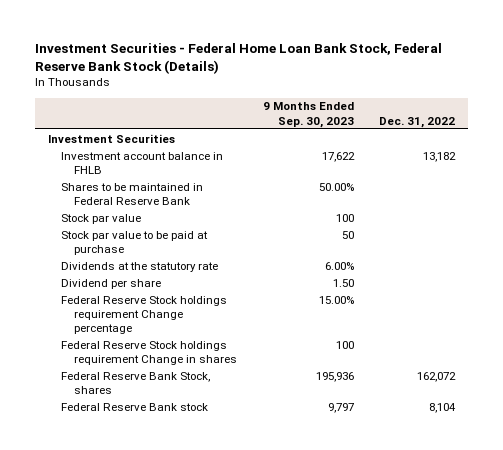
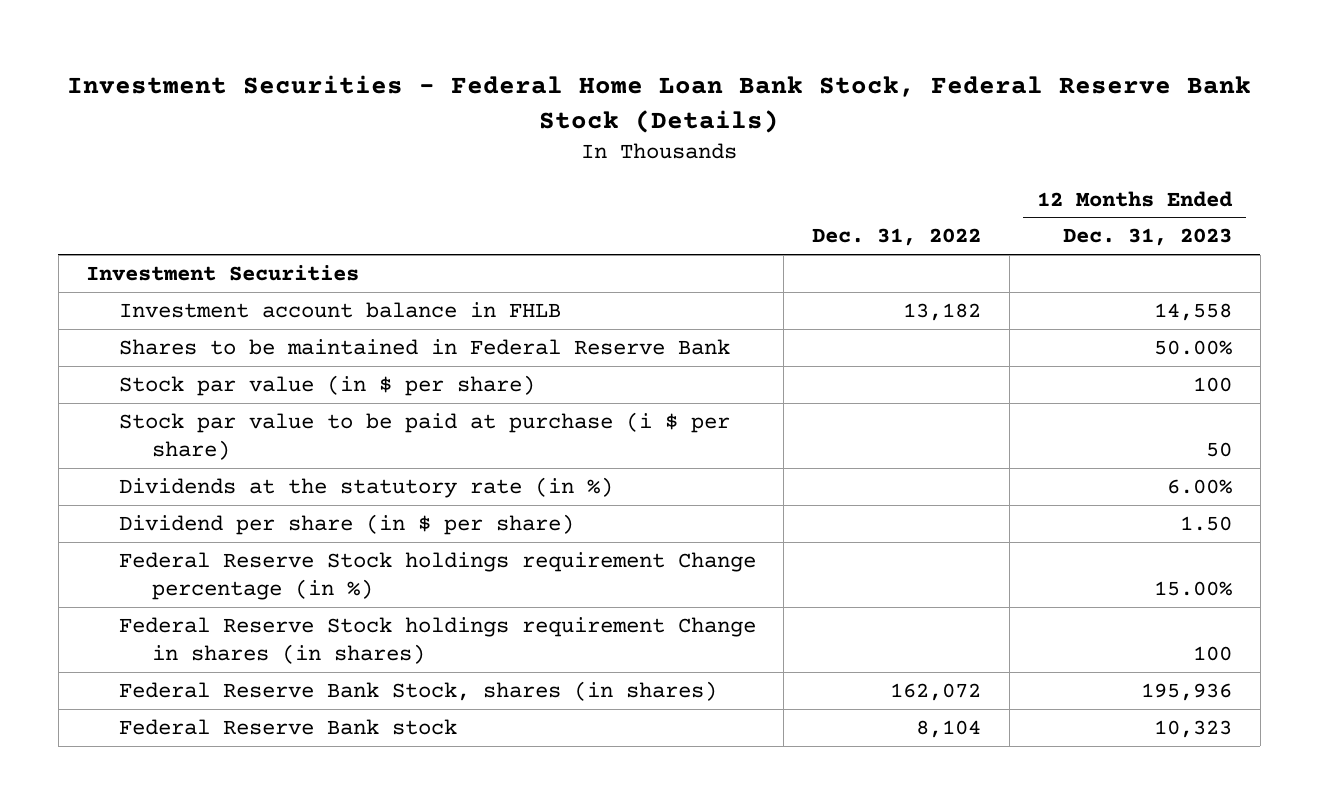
- | 9 Months Ended Sep. 30, 2023 | Dec. 31, 2022
+ | Dec. 31, 2022 | 12 Months Ended Dec. 31, 2023
- Stock par value | 100 |
- Stock par value to be paid at purchase | 50 |
- Dividends at the statutory rate | 6.00% |
- Dividend per share | 1.50 |
- Federal Reserve Stock holdings requirement Change percentage | 15.00% |
- Federal Reserve Stock holdings requirement Change in shares | 100 |
- Federal Reserve Bank Stock, shares | 195,936 | 162,072
+ Stock par value (in $ per share) | | 100
+ Stock par value to be paid at purchase (i $ per share) | | 50
+ Dividends at the statutory rate (in %) | | 6.00%
+ Dividend per share (in $ per share) | | 1.50
+ Federal Reserve Stock holdings requirement Change percentage (in %) | | 15.00%
+ Federal Reserve Stock holdings requirement Change in shares (in shares) | | 100
+ Federal Reserve Bank Stock, shares (in shares) | 162,072 | 195,936

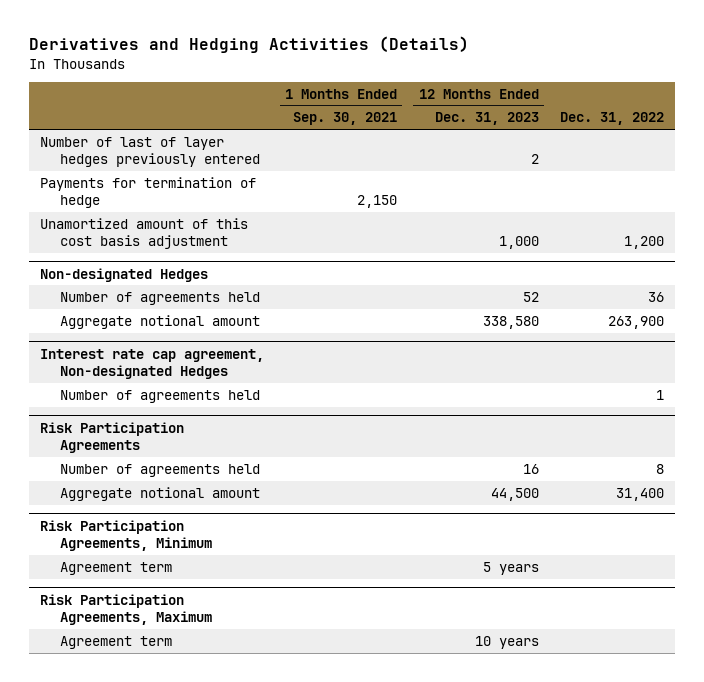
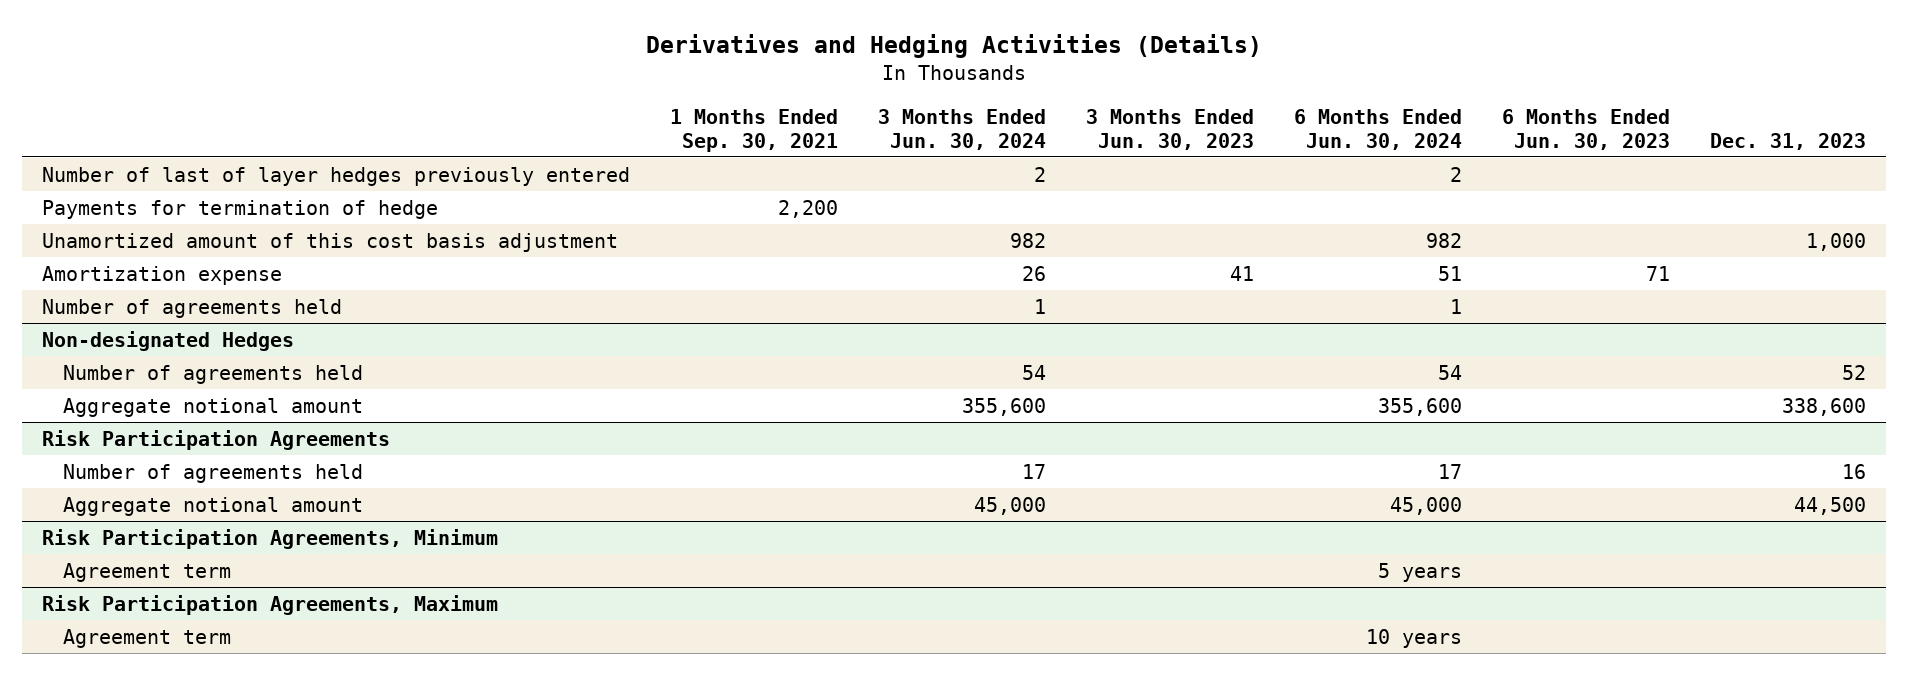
- | 1 Months Ended Sep. 30, 2021 | 12 Months Ended Dec. 31, 2023 | Dec. 31, 2022
+ | 1 Months Ended Sep. 30, 2021 | 3 Months Ended Jun. 30, 2024 | 3 Months Ended Jun. 30, 2023 | 6 Months Ended Jun. 30, 2024 | 6 Months Ended Jun. 30, 2023 | Dec. 31, 2023
- Payments for termination of hedge | 2,150 | |
+ Payments for termination of hedge | 2,200 | | | | |
+ Amortization expense | | 26 | 41 | 51 | 71 |
+ Number of agreements held | | 1 | | 1 | |
- Interest rate cap agreement, Non-designated Hedges
- Number of agreements held | | | 1

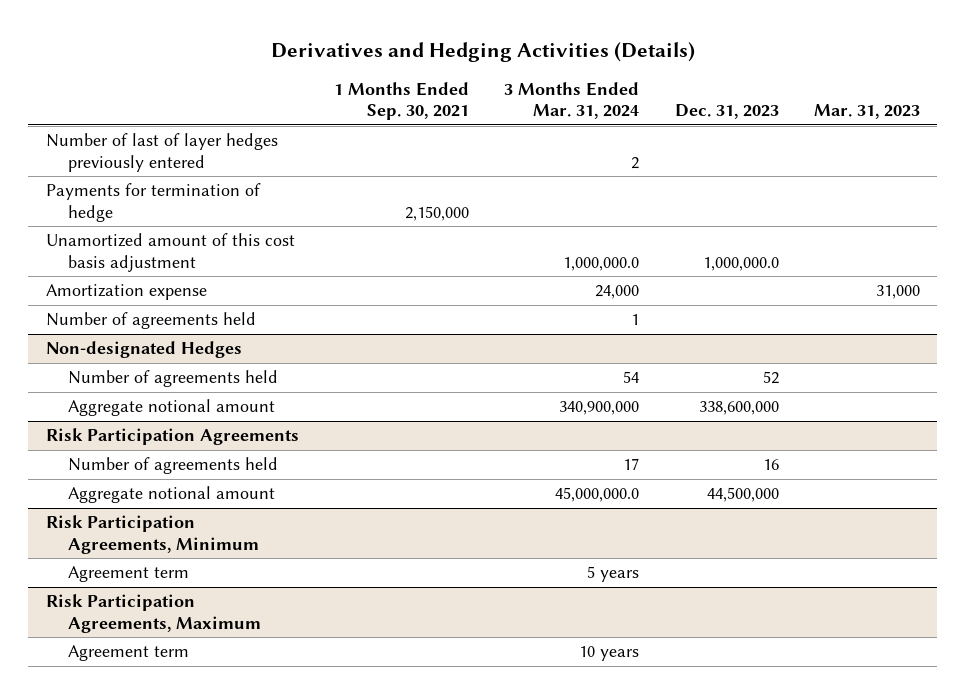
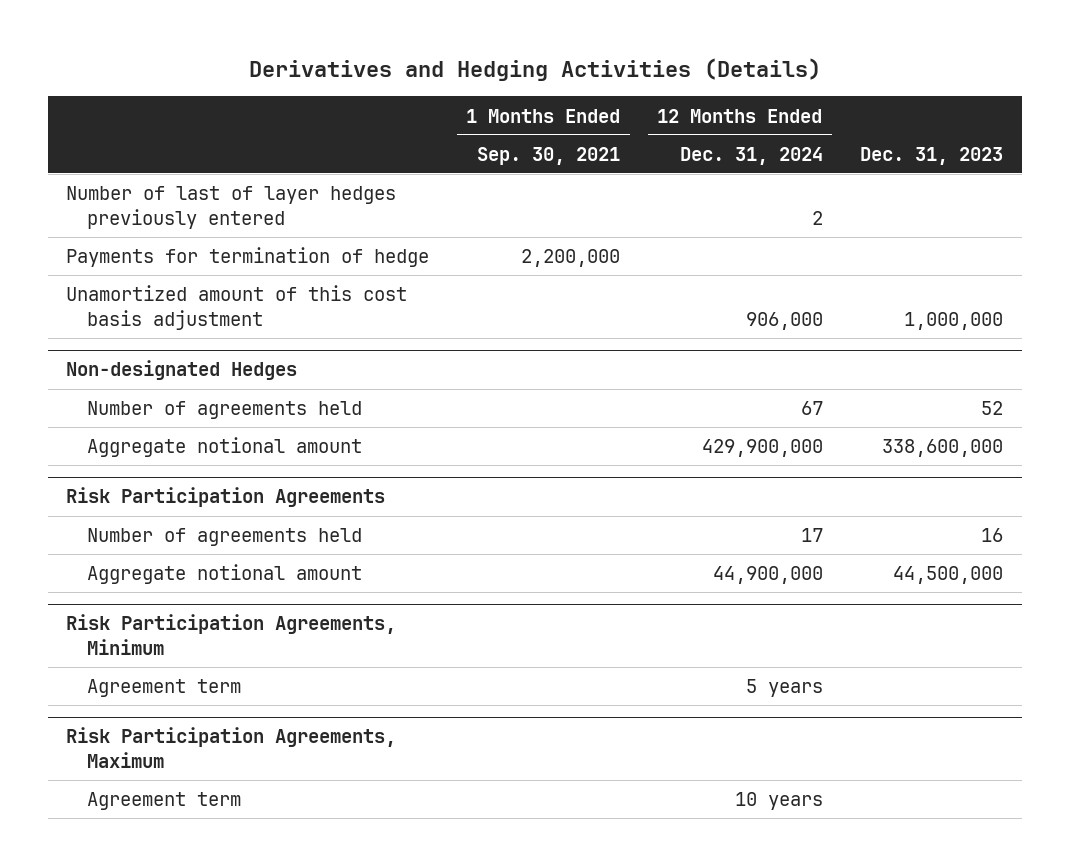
- | 1 Months Ended Sep. 30, 2021 | 3 Months Ended Mar. 31, 2024 | Dec. 31, 2023 | Mar. 31, 2023
+ | 1 Months Ended Sep. 30, 2021 | 12 Months Ended Dec. 31, 2024 | Dec. 31, 2023
- Payments for termination of hedge | 2,150,000 | | |
- Unamortized amount of this cost basis adjustment | | 1,000,000.0 | 1,000,000.0 |
- Amortization expense | | 24,000 | | 31,000
- Number of agreements held | | 1 | |
+ Payments for termination of hedge | 2,200,000 | |
+ Unamortized amount of this cost basis adjustment | | 906,000 | 1,000,000

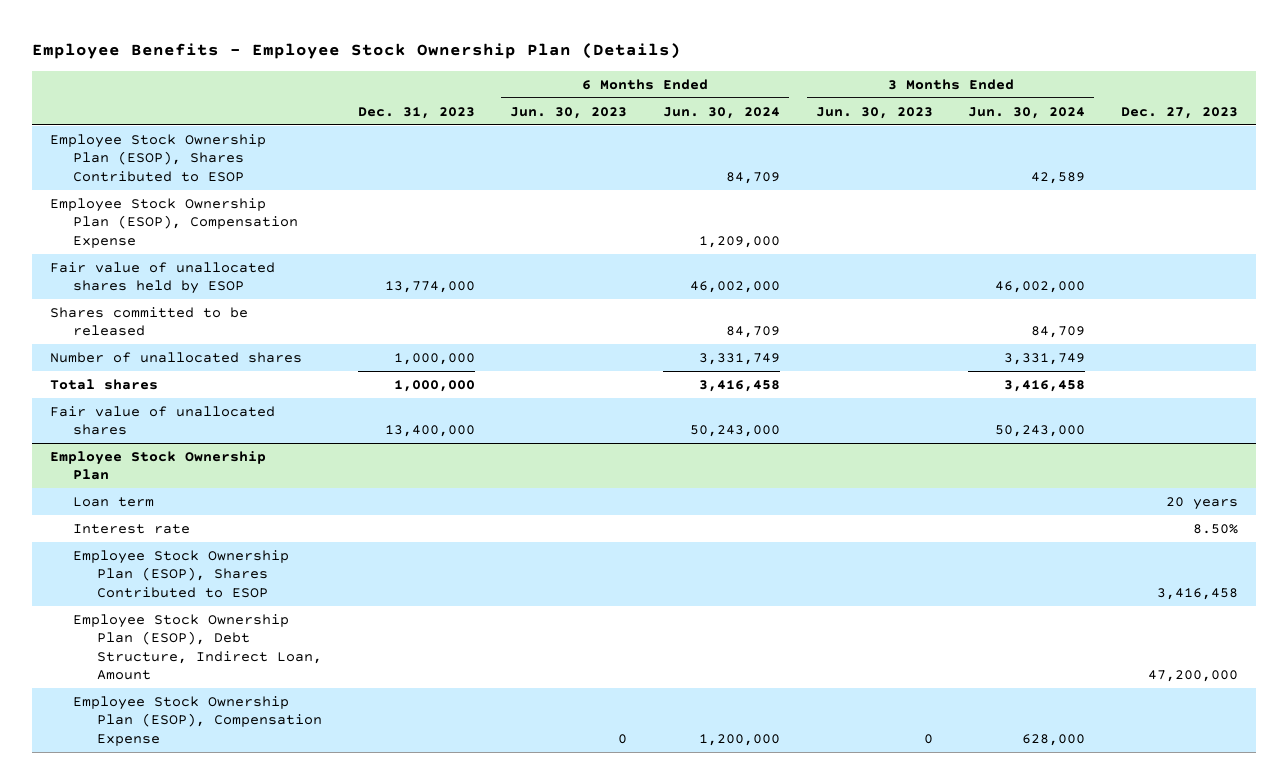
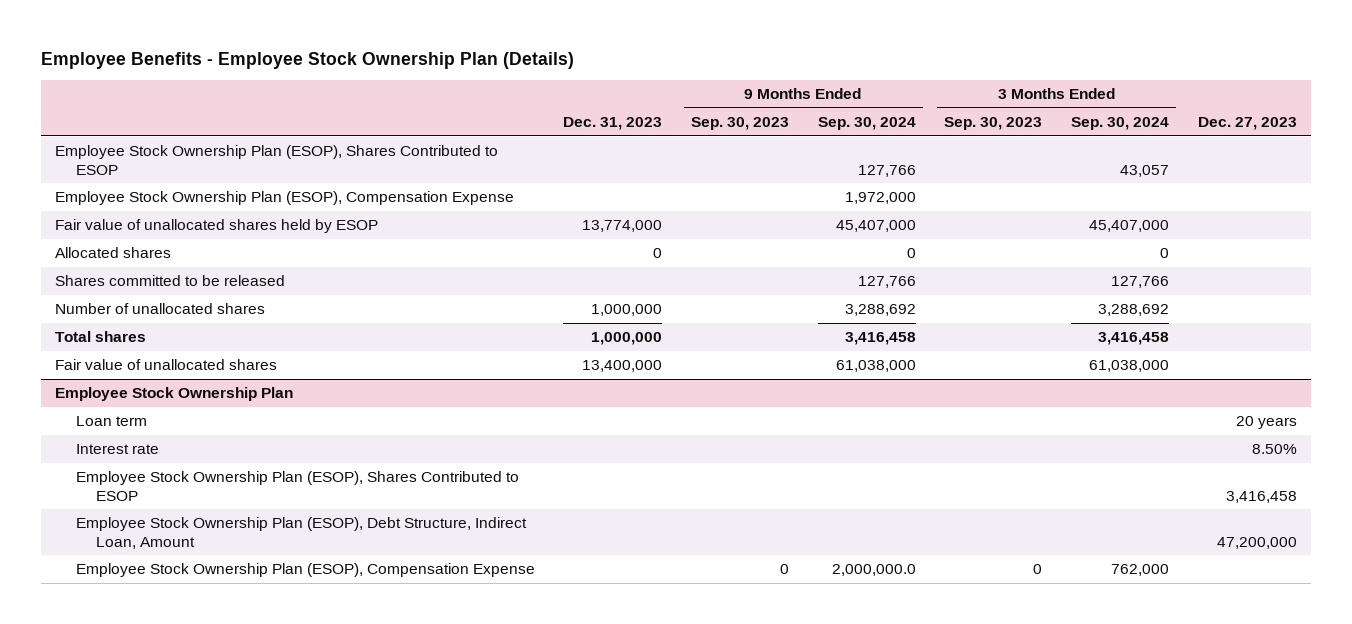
- | Dec. 31, 2023 | 6 Months Ended Jun. 30, 2023 | 6 Months Ended Jun. 30, 2024 | 3 Months Ended Jun. 30, 2023 | 3 Months Ended Jun. 30, 2024 | Dec. 27, 2023
+ | Dec. 31, 2023 | 9 Months Ended Sep. 30, 2023 | 9 Months Ended Sep. 30, 2024 | 3 Months Ended Sep. 30, 2023 | 3 Months Ended Sep. 30, 2024 | Dec. 27, 2023
+ Allocated shares | 0 | | 0 | | 0 |

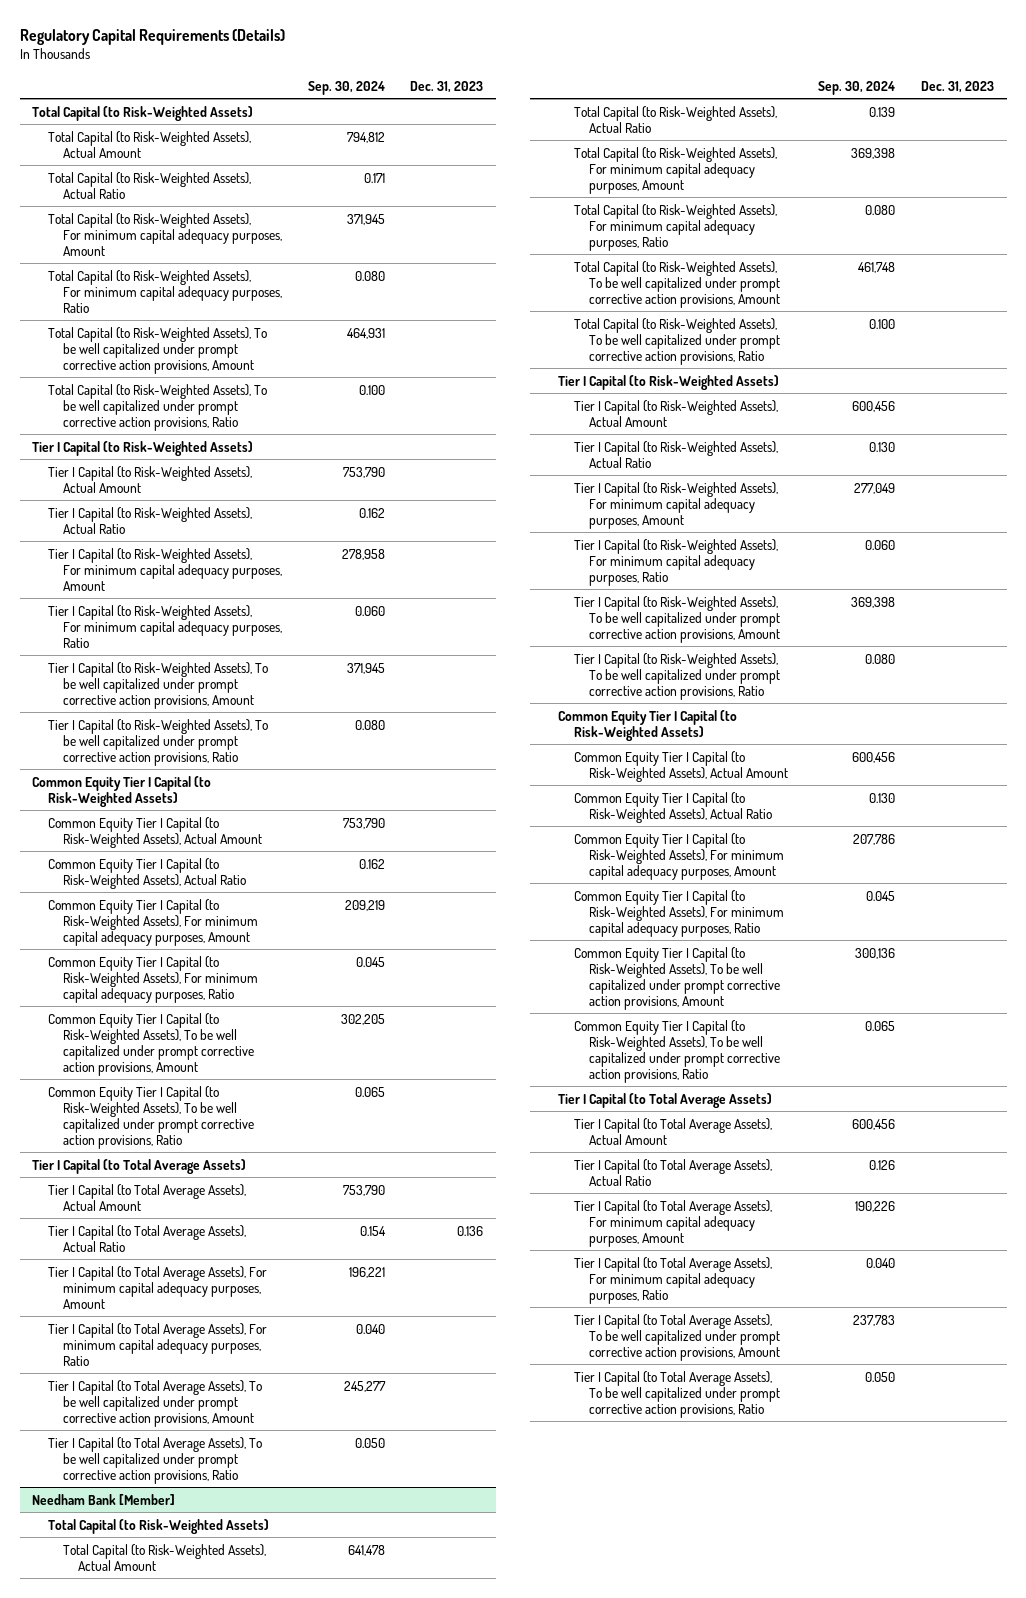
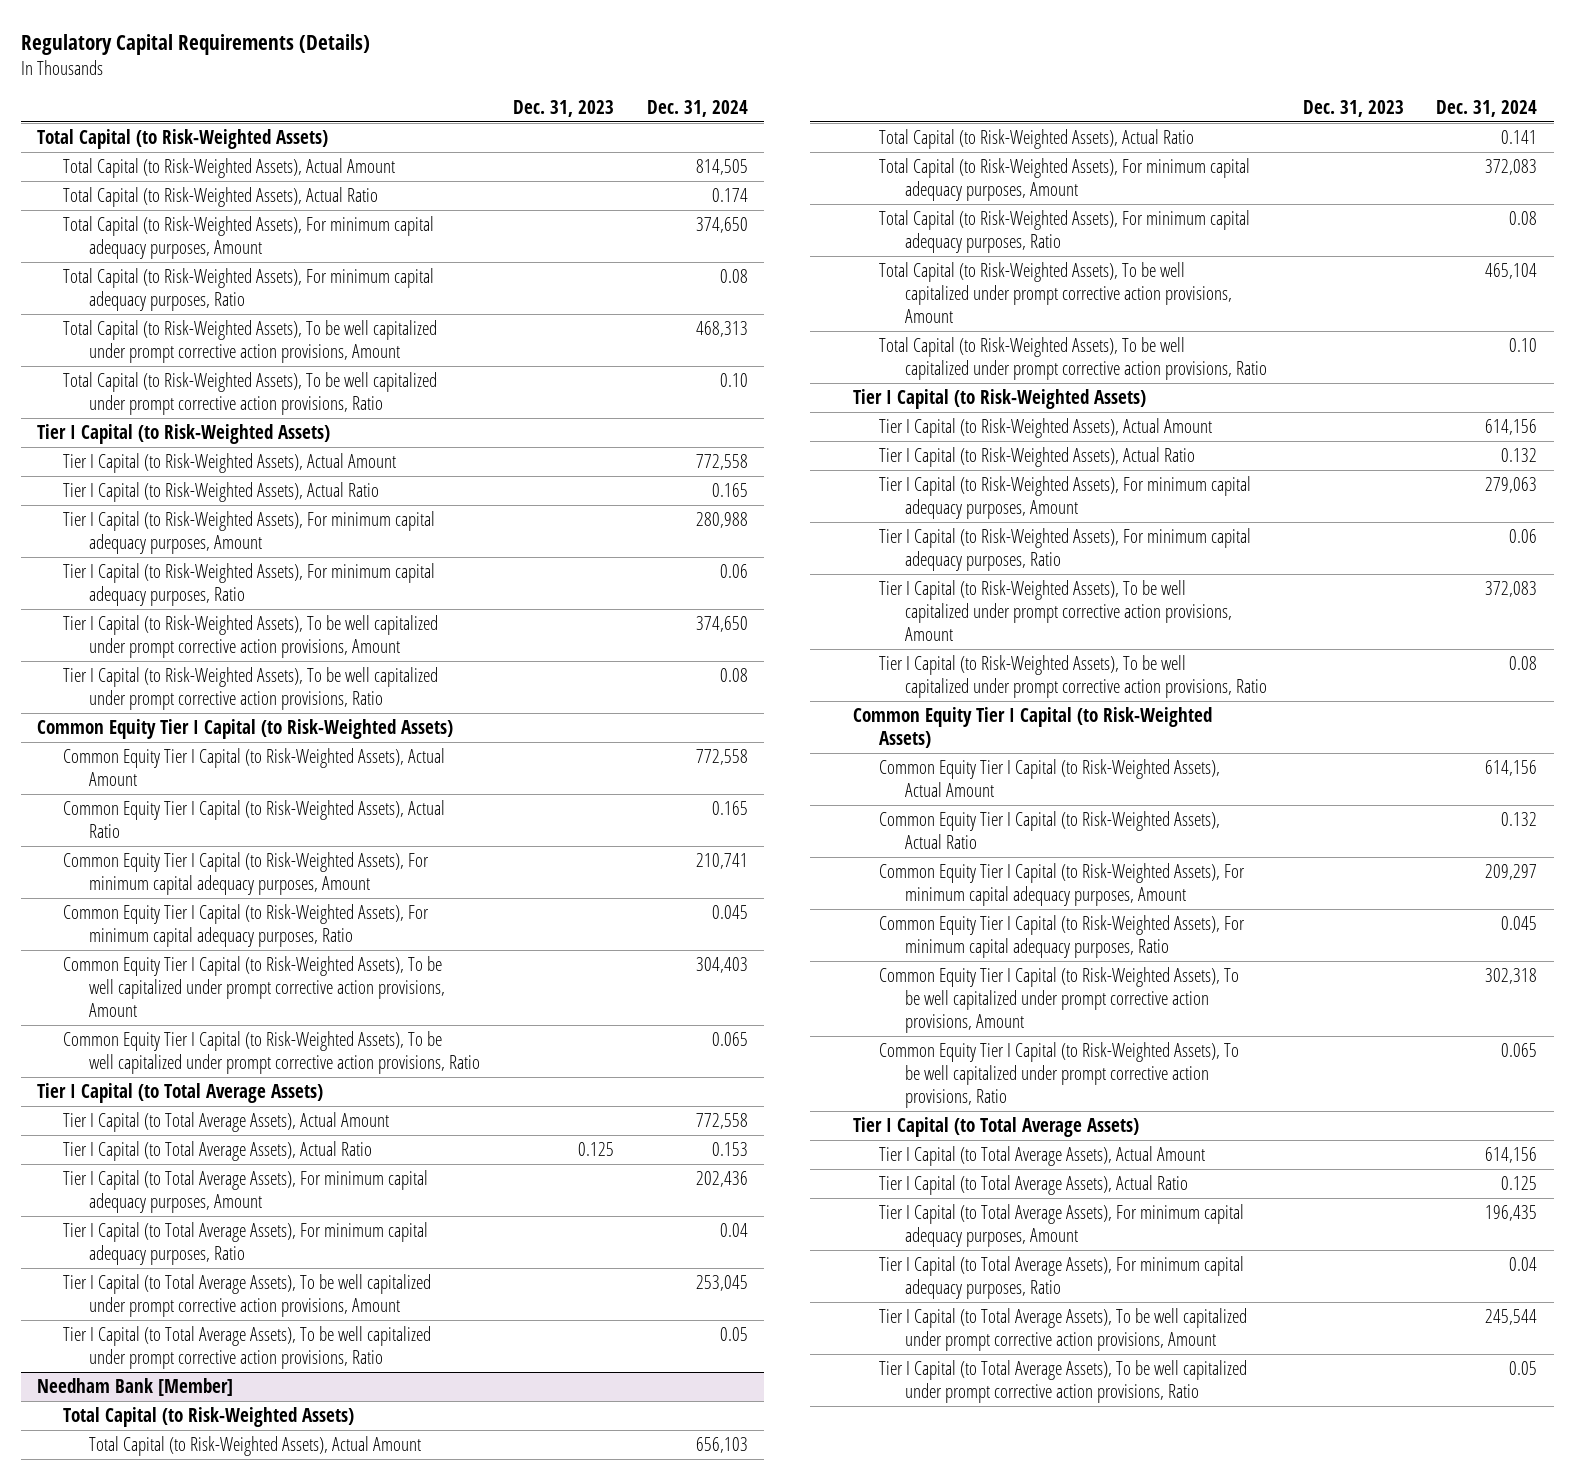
- | Sep. 30, 2024 | Dec. 31, 2023
+ | Dec. 31, 2023 | Dec. 31, 2024
- Tier I Capital (to Total Average Assets), Actual Ratio | 0.154 | 0.136
+ Tier I Capital (to Total Average Assets), Actual Ratio | 0.125 | 0.153

